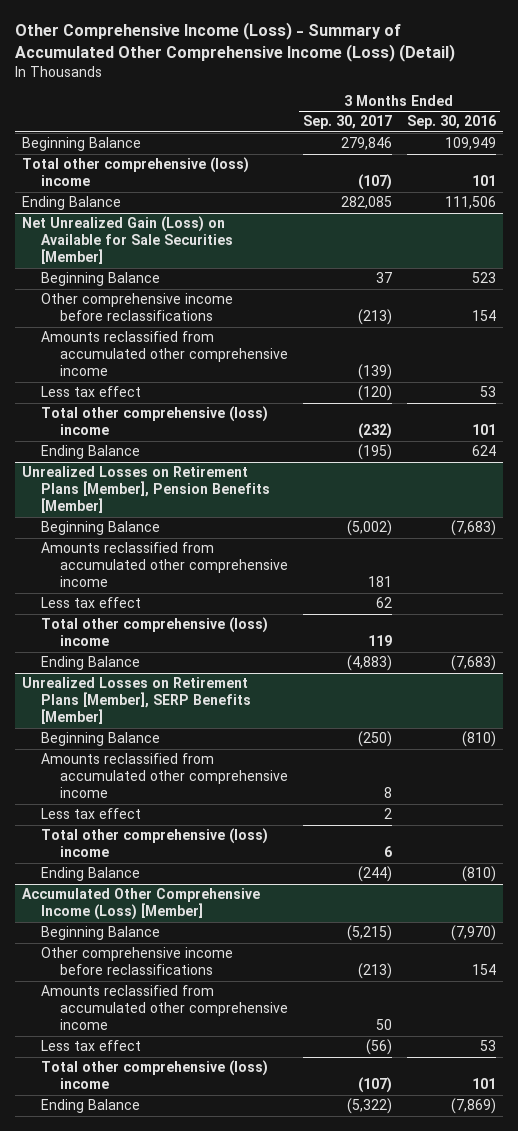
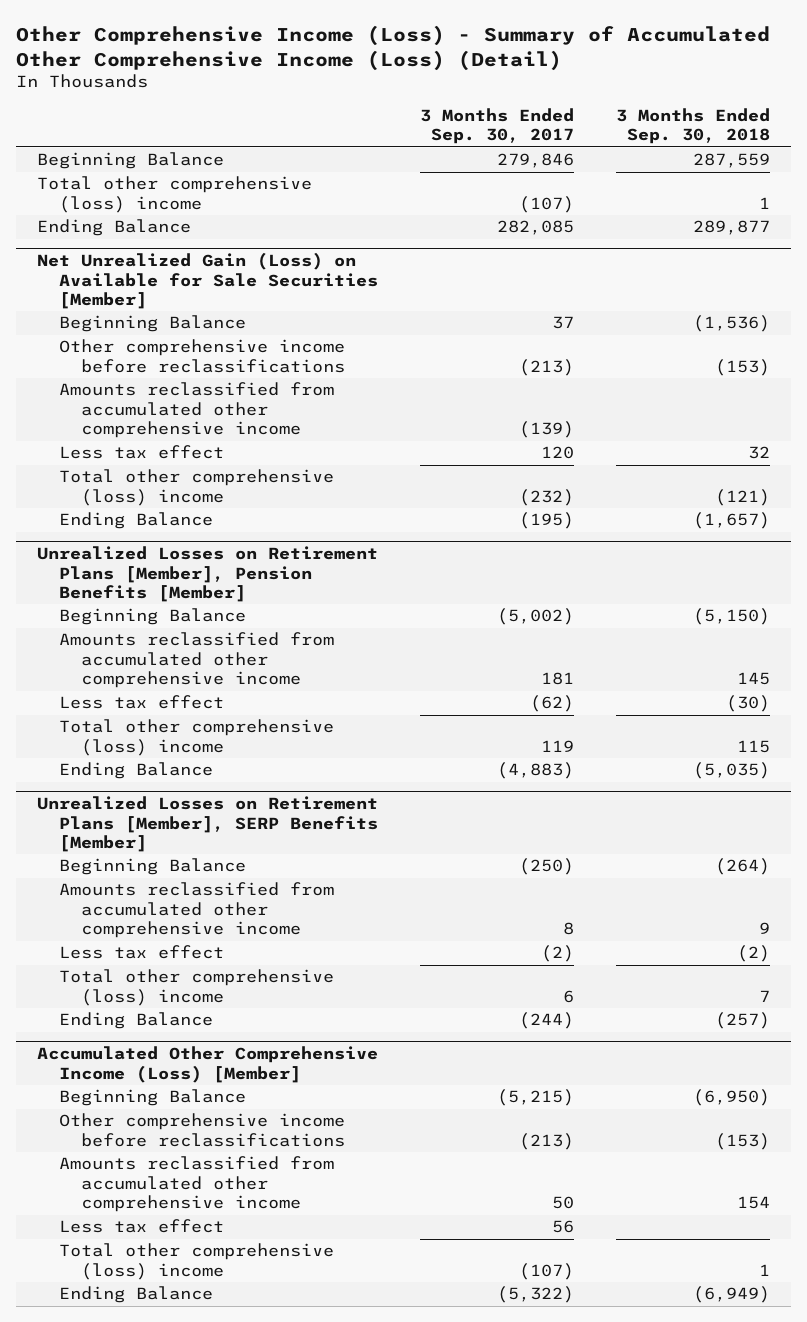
- | 3 Months Ended Sep. 30, 2017 | 3 Months Ended Sep. 30, 2016
+ | 3 Months Ended Sep. 30, 2017 | 3 Months Ended Sep. 30, 2018
@ Net Unrealized Gain (Loss) on Available for Sale Securities [Member]
- Less tax effect | (120) | 53
+ Less tax effect | 120 | 32
@ Unrealized Losses on Retirement Plans [Member], Pension Benefits [Member]
- Less tax effect | 62 |
+ Less tax effect | (62) | (30)
@ Unrealized Losses on Retirement Plans [Member], SERP Benefits [Member]
- Less tax effect | 2 |
+ Less tax effect | (2) | (2)
@ Accumulated Other Comprehensive Income (Loss) [Member]
- Less tax effect | (56) | 53
+ Less tax effect | 56 |

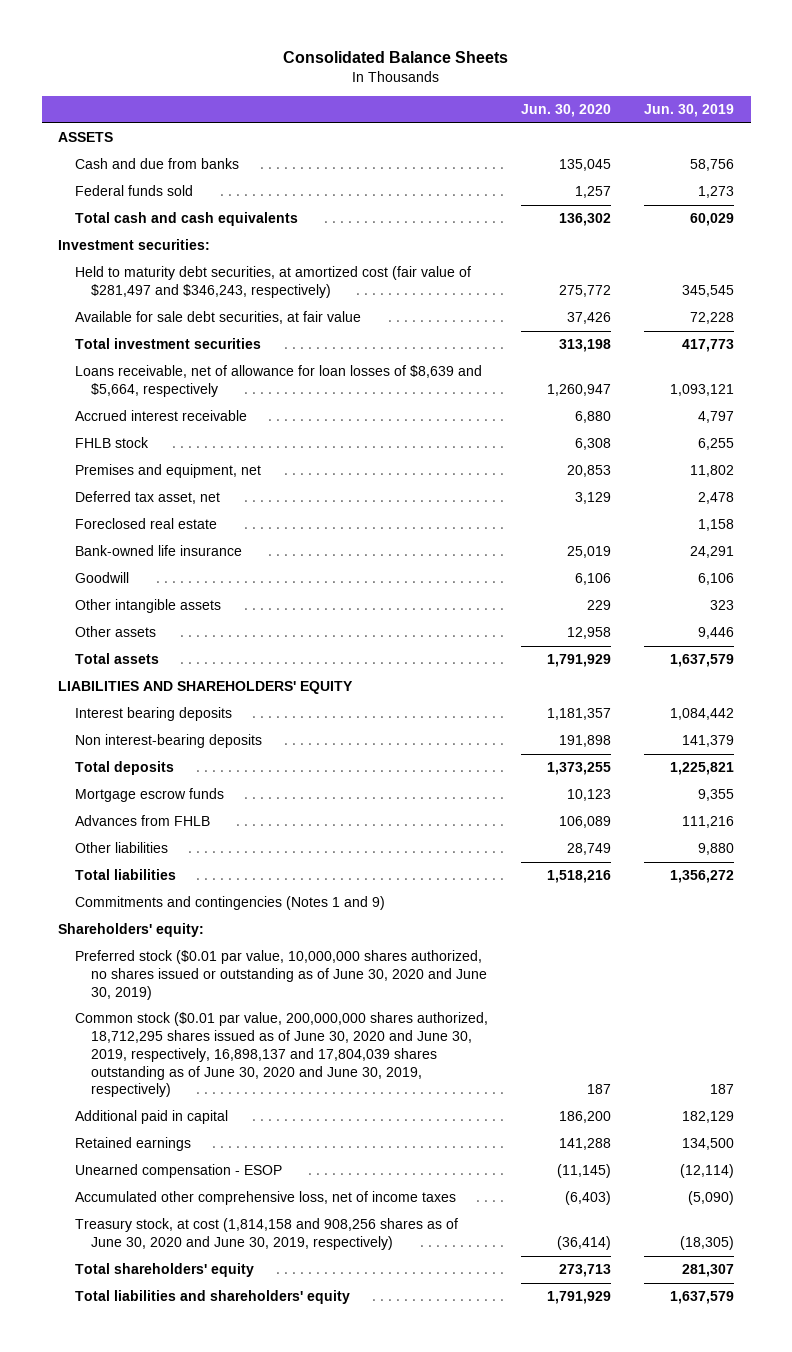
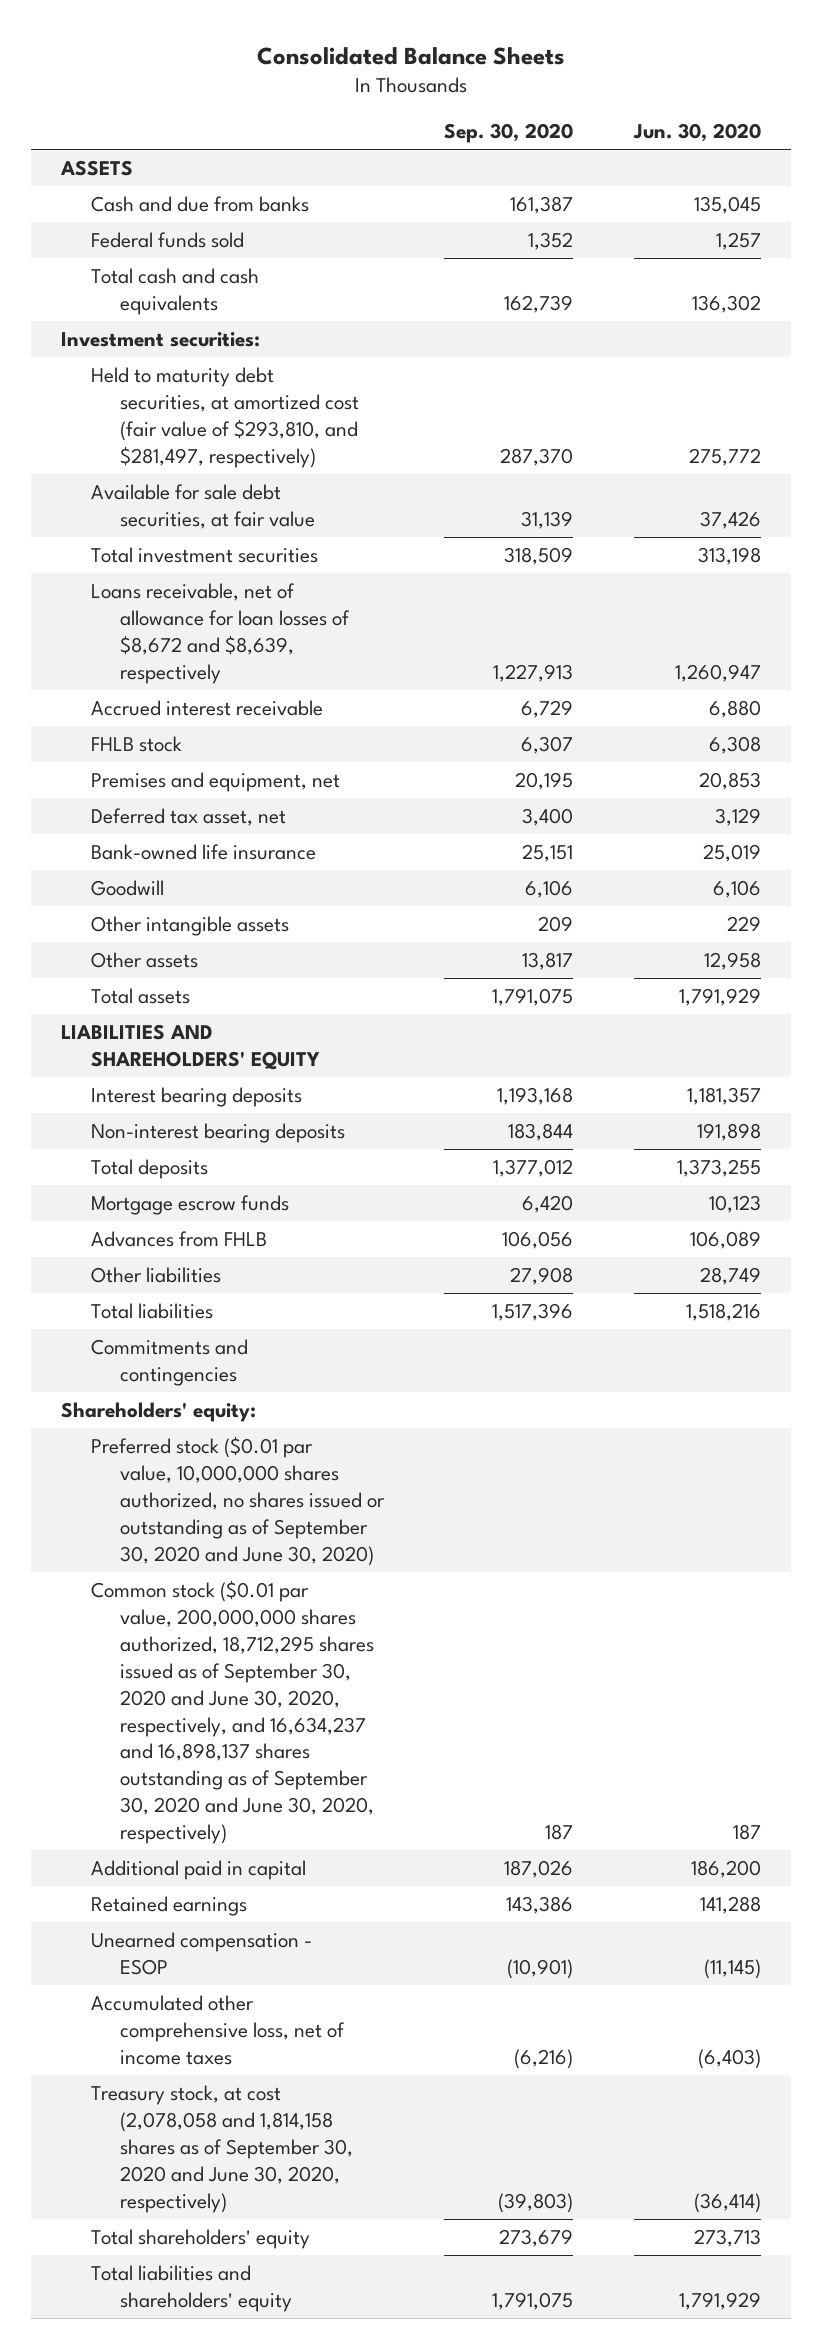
- | Jun. 30, 2020 | Jun. 30, 2019
+ | Sep. 30, 2020 | Jun. 30, 2020
- Held to maturity debt securities, at amortized cost (fair value of $281,497 and $346,243, respectively) | 275,772 | 345,545
+ Held to maturity debt securities, at amortized cost (fair value of $293,810, and $281,497, respectively) | 287,370 | 275,772
- Loans receivable, net of allowance for loan losses of $8,639 and $5,664, respectively | 1,260,947 | 1,093,121
+ Loans receivable, net of allowance for loan losses of $8,672 and $8,639, respectively | 1,227,913 | 1,260,947
- Foreclosed real estate | | 1,158
- Non interest-bearing deposits | 191,898 | 141,379
+ Non-interest bearing deposits | 183,844 | 191,898
- Commitments and contingencies (Notes 1 and 9)
+ Commitments and contingencies
- Preferred stock ($0.01 par value, 10,000,000 shares authorized, no shares issued or outstanding as of June 30, 2020 and June 30, 2019)
- Common stock ($0.01 par value, 200,000,000 shares authorized, 18,712,295 shares issued as of June 30, 2020 and June 30, 2019, respectively, 16,898,137 and 17,804,039 shares outstanding as of June 30, 2020 and June 30, 2019, respectively) | 187 | 187
+ Preferred stock ($0.01 par value, 10,000,000 shares authorized, no shares issued or outstanding as of September 30, 2020 and June 30, 2020)
+ Common stock ($0.01 par value, 200,000,000 shares authorized, 18,712,295 shares issued as of September 30, 2020 and June 30, 2020, respectively, and 16,634,237 and 16,898,137 shares outstanding as of September 30, 2020 and June 30, 2020, respectively) | 187 | 187
- Treasury stock, at cost (1,814,158 and 908,256 shares as of June 30, 2020 and June 30, 2019, respectively) | (36,414) | (18,305)
+ Treasury stock, at cost (2,078,058 and 1,814,158 shares as of September 30, 2020 and June 30, 2020, respectively) | (39,803) | (36,414)

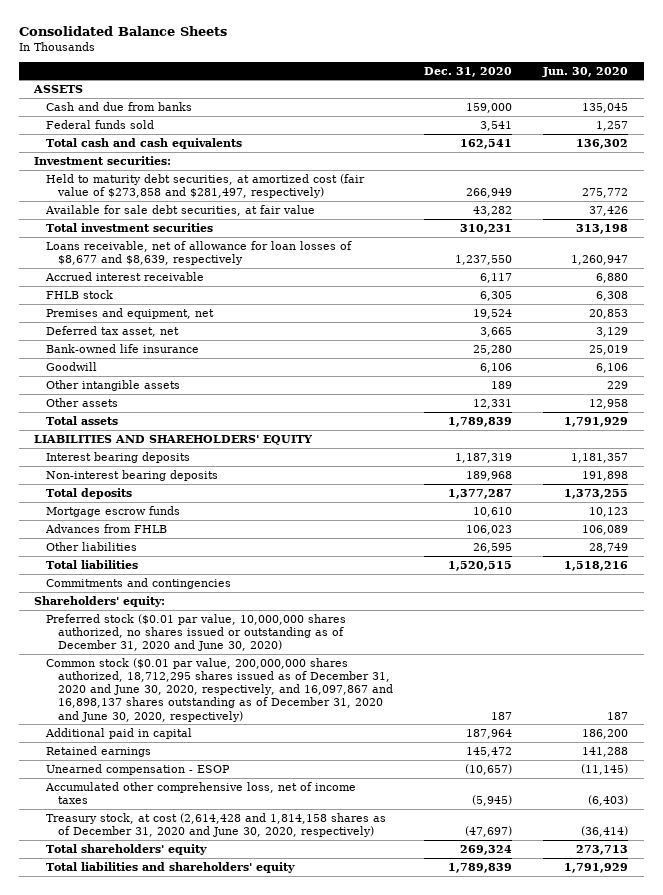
- | Sep. 30, 2020 | Jun. 30, 2020
+ | Dec. 31, 2020 | Jun. 30, 2020
- Held to maturity debt securities, at amortized cost (fair value of $293,810, and $281,497, respectively) | 287,370 | 275,772
+ Held to maturity debt securities, at amortized cost (fair value of $273,858 and $281,497, respectively) | 266,949 | 275,772
- Loans receivable, net of allowance for loan losses of $8,672 and $8,639, respectively | 1,227,913 | 1,260,947
+ Loans receivable, net of allowance for loan losses of $8,677 and $8,639, respectively | 1,237,550 | 1,260,947
- Preferred stock ($0.01 par value, 10,000,000 shares authorized, no shares issued or outstanding as of September 30, 2020 and June 30, 2020)
- Common stock ($0.01 par value, 200,000,000 shares authorized, 18,712,295 shares issued as of September 30, 2020 and June 30, 2020, respectively, and 16,634,237 and 16,898,137 shares outstanding as of September 30, 2020 and June 30, 2020, respectively) | 187 | 187
+ Preferred stock ($0.01 par value, 10,000,000 shares authorized, no shares issued or outstanding as of December 31, 2020 and June 30, 2020)
+ Common stock ($0.01 par value, 200,000,000 shares authorized, 18,712,295 shares issued as of December 31, 2020 and June 30, 2020, respectively, and 16,097,867 and 16,898,137 shares outstanding as of December 31, 2020 and June 30, 2020, respectively) | 187 | 187
- Treasury stock, at cost (2,078,058 and 1,814,158 shares as of September 30, 2020 and June 30, 2020, respectively) | (39,803) | (36,414)
+ Treasury stock, at cost (2,614,428 and 1,814,158 shares as of December 31, 2020 and June 30, 2020, respectively) | (47,697) | (36,414)

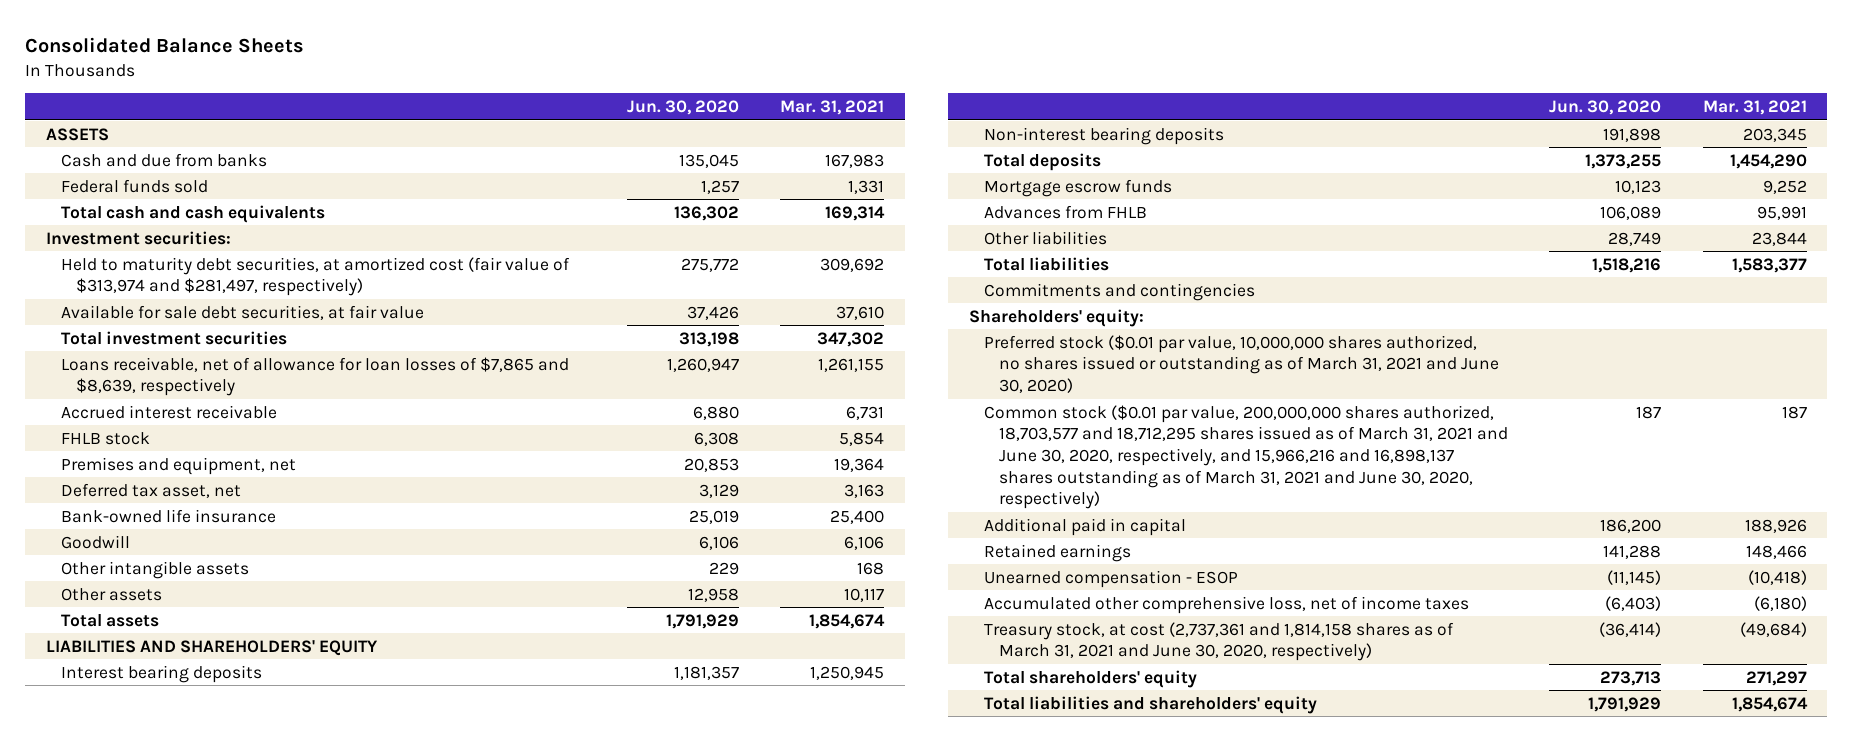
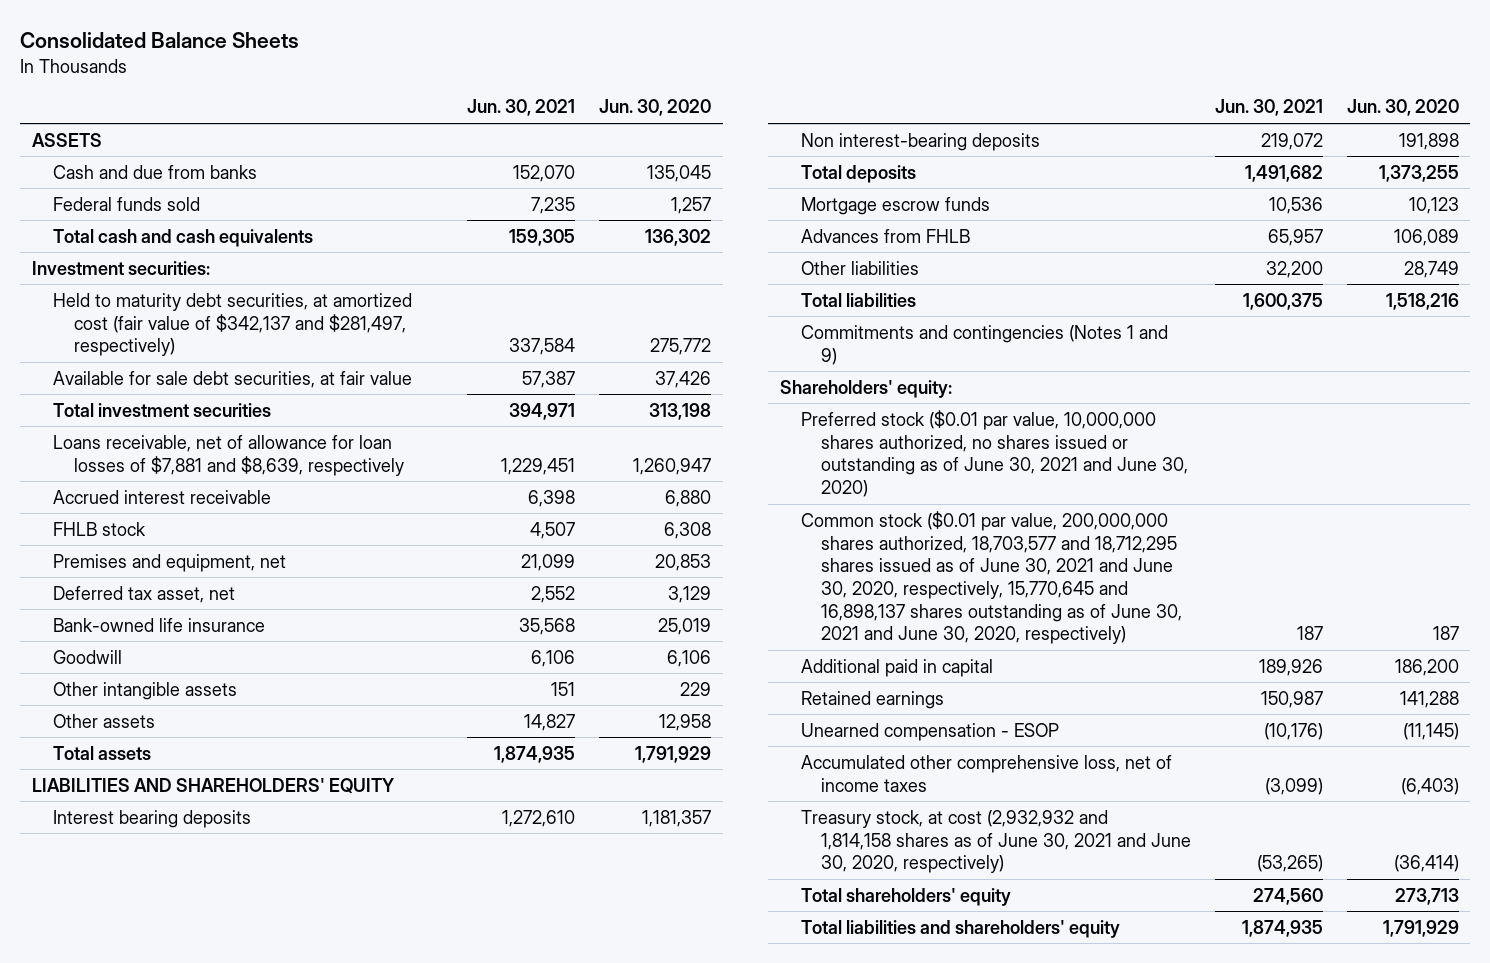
- | Jun. 30, 2020 | Mar. 31, 2021
+ | Jun. 30, 2021 | Jun. 30, 2020
- Held to maturity debt securities, at amortized cost (fair value of $313,974 and $281,497, respectively) | 275,772 | 309,692
+ Held to maturity debt securities, at amortized cost (fair value of $342,137 and $281,497, respectively) | 337,584 | 275,772
- Loans receivable, net of allowance for loan losses of $7,865 and $8,639, respectively | 1,260,947 | 1,261,155
+ Loans receivable, net of allowance for loan losses of $7,881 and $8,639, respectively | 1,229,451 | 1,260,947
- Non-interest bearing deposits | 191,898 | 203,345
+ Non interest-bearing deposits | 219,072 | 191,898
- Commitments and contingencies
+ Commitments and contingencies (Notes 1 and 9)
- Preferred stock ($0.01 par value, 10,000,000 shares authorized, no shares issued or outstanding as of March 31, 2021 and June 30, 2020)
- Common stock ($0.01 par value, 200,000,000 shares authorized, 18,703,577 and 18,712,295 shares issued as of March 31, 2021 and June 30, 2020, respectively, and 15,966,216 and 16,898,137 shares outstanding as of March 31, 2021 and June 30, 2020, respectively) | 187 | 187
+ Preferred stock ($0.01 par value, 10,000,000 shares authorized, no shares issued or outstanding as of June 30, 2021 and June 30, 2020)
+ Common stock ($0.01 par value, 200,000,000 shares authorized, 18,703,577 and 18,712,295 shares issued as of June 30, 2021 and June 30, 2020, respectively, 15,770,645 and 16,898,137 shares outstanding as of June 30, 2021 and June 30, 2020, respectively) | 187 | 187
- Treasury stock, at cost (2,737,361 and 1,814,158 shares as of March 31, 2021 and June 30, 2020, respectively) | (36,414) | (49,684)
+ Treasury stock, at cost (2,932,932 and 1,814,158 shares as of June 30, 2021 and June 30, 2020, respectively) | (53,265) | (36,414)

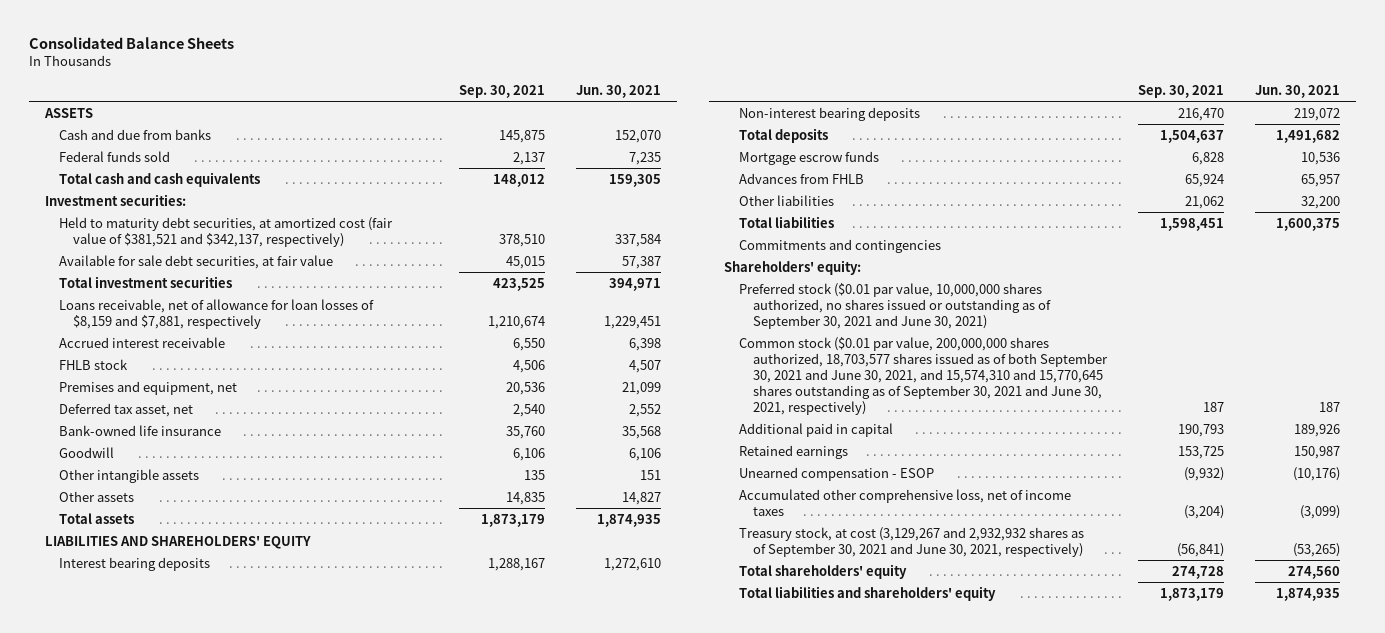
- | Jun. 30, 2021 | Jun. 30, 2020
+ | Sep. 30, 2021 | Jun. 30, 2021
- Held to maturity debt securities, at amortized cost (fair value of $342,137 and $281,497, respectively) | 337,584 | 275,772
+ Held to maturity debt securities, at amortized cost (fair value of $381,521 and $342,137, respectively) | 378,510 | 337,584
- Loans receivable, net of allowance for loan losses of $7,881 and $8,639, respectively | 1,229,451 | 1,260,947
+ Loans receivable, net of allowance for loan losses of $8,159 and $7,881, respectively | 1,210,674 | 1,229,451
- Non interest-bearing deposits | 219,072 | 191,898
+ Non-interest bearing deposits | 216,470 | 219,072
- Commitments and contingencies (Notes 1 and 9)
+ Commitments and contingencies
- Preferred stock ($0.01 par value, 10,000,000 shares authorized, no shares issued or outstanding as of June 30, 2021 and June 30, 2020)
- Common stock ($0.01 par value, 200,000,000 shares authorized, 18,703,577 and 18,712,295 shares issued as of June 30, 2021 and June 30, 2020, respectively, 15,770,645 and 16,898,137 shares outstanding as of June 30, 2021 and June 30, 2020, respectively) | 187 | 187
+ Preferred stock ($0.01 par value, 10,000,000 shares authorized, no shares issued or outstanding as of September 30, 2021 and June 30, 2021)
+ Common stock ($0.01 par value, 200,000,000 shares authorized, 18,703,577 shares issued as of both September 30, 2021 and June 30, 2021, and 15,574,310 and 15,770,645 shares outstanding as of September 30, 2021 and June 30, 2021, respectively) | 187 | 187
- Treasury stock, at cost (2,932,932 and 1,814,158 shares as of June 30, 2021 and June 30, 2020, respectively) | (53,265) | (36,414)
+ Treasury stock, at cost (3,129,267 and 2,932,932 shares as of September 30, 2021 and June 30, 2021, respectively) | (56,841) | (53,265)

